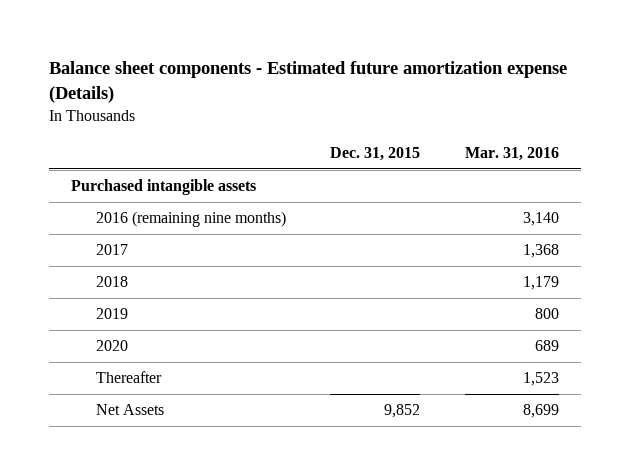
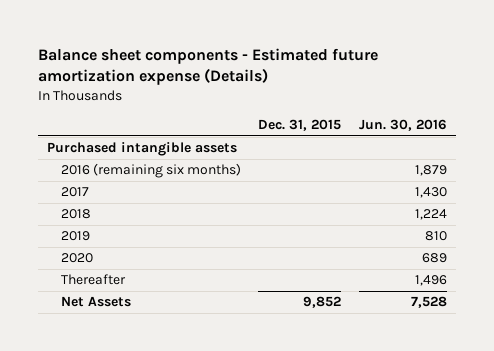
- | Dec. 31, 2015 | Mar. 31, 2016
+ | Dec. 31, 2015 | Jun. 30, 2016
- 2016 (remaining nine months) | | 3,140
+ 2016 (remaining six months) | | 1,879

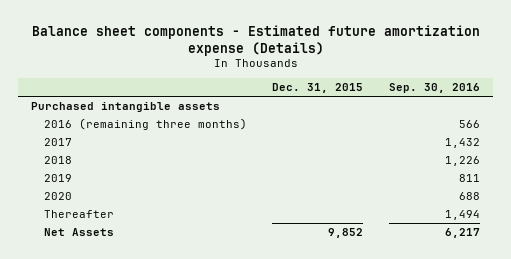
- | Dec. 31, 2015 | Jun. 30, 2016
+ | Dec. 31, 2015 | Sep. 30, 2016
- 2016 (remaining six months) | | 1,879
+ 2016 (remaining three months) | | 566

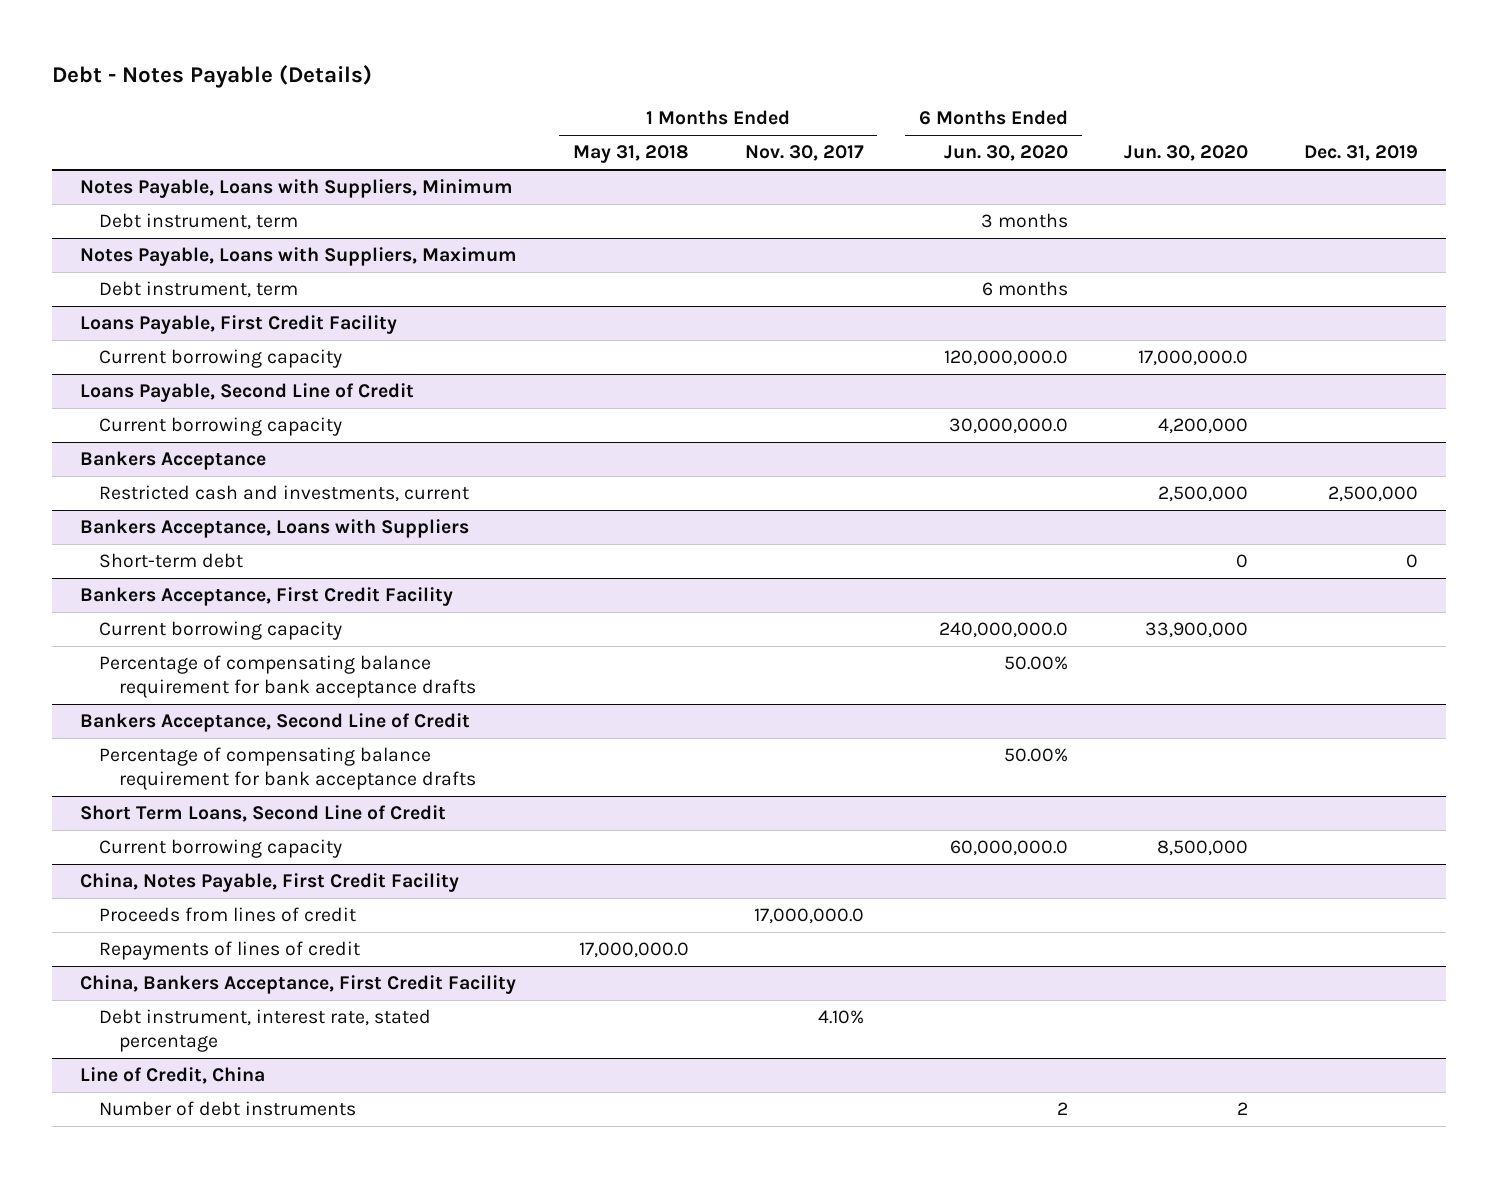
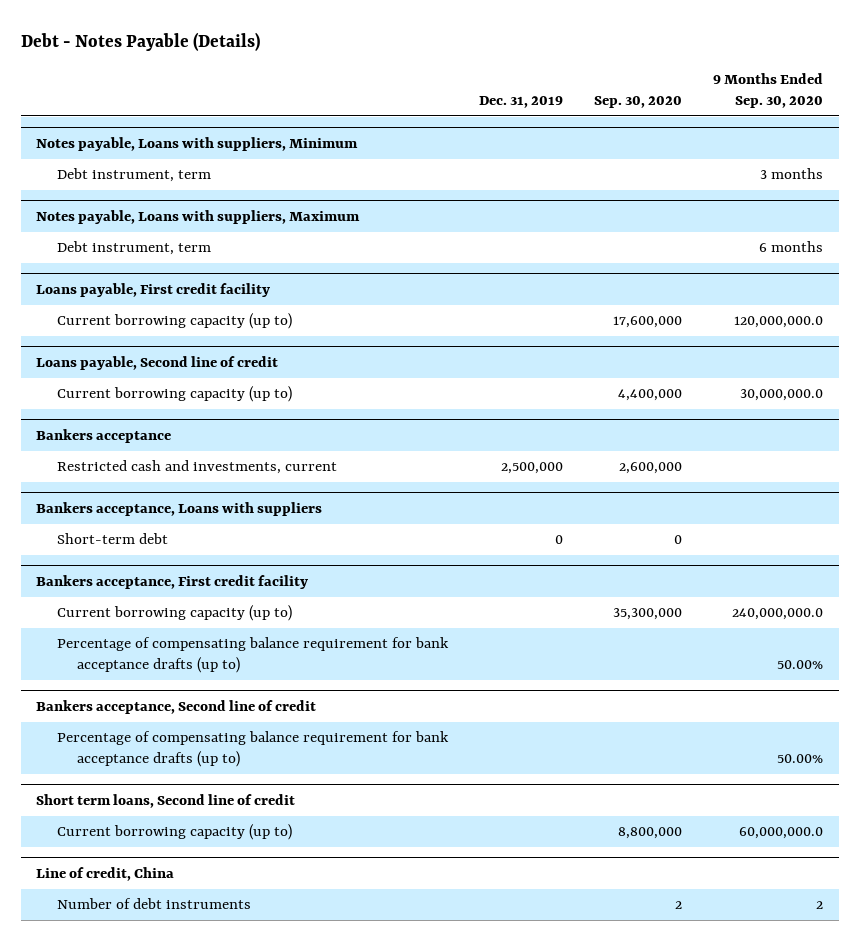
- | 1 Months Ended May 31, 2018 | 1 Months Ended Nov. 30, 2017 | 6 Months Ended Jun. 30, 2020 | Jun. 30, 2020 | Dec. 31, 2019
+ | Dec. 31, 2019 | Sep. 30, 2020 | 9 Months Ended Sep. 30, 2020
- Notes Payable, Loans with Suppliers, Minimum
+ Notes payable, Loans with suppliers, Minimum
- Notes Payable, Loans with Suppliers, Maximum
+ Notes payable, Loans with suppliers, Maximum
- Loans Payable, First Credit Facility
- Current borrowing capacity | | | 120,000,000.0 | 17,000,000.0 |
- Loans Payable, Second Line of Credit
- Current borrowing capacity | | | 30,000,000.0 | 4,200,000 |
- Bankers Acceptance
+ Loans payable, First credit facility
+ Current borrowing capacity (up to) | | 17,600,000 | 120,000,000.0
+ Loans payable, Second line of credit
+ Current borrowing capacity (up to) | | 4,400,000 | 30,000,000.0
+ Bankers acceptance
- Bankers Acceptance, Loans with Suppliers
+ Bankers acceptance, Loans with suppliers
- Bankers Acceptance, First Credit Facility
- Current borrowing capacity | | | 240,000,000.0 | 33,900,000 |
- Percentage of compensating balance requirement for bank acceptance drafts | | | 50.00% | |
- Bankers Acceptance, Second Line of Credit
- Percentage of compensating balance requirement for bank acceptance drafts | | | 50.00% | |
- Short Term Loans, Second Line of Credit
- Current borrowing capacity | | | 60,000,000.0 | 8,500,000 |
- China, Notes Payable, First Credit Facility
- Proceeds from lines of credit | | 17,000,000.0 | | |
- Repayments of lines of credit | 17,000,000.0 | | | |
- China, Bankers Acceptance, First Credit Facility
- Debt instrument, interest rate, stated percentage | | 4.10% | | |
- Line of Credit, China
+ Bankers acceptance, First credit facility
+ Current borrowing capacity (up to) | | 35,300,000 | 240,000,000.0
+ Percentage of compensating balance requirement for bank acceptance drafts (up to) | | | 50.00%
+ Bankers acceptance, Second line of credit
+ Percentage of compensating balance requirement for bank acceptance drafts (up to) | | | 50.00%
+ Short term loans, Second line of credit
+ Current borrowing capacity (up to) | | 8,800,000 | 60,000,000.0
+ Line of credit, China

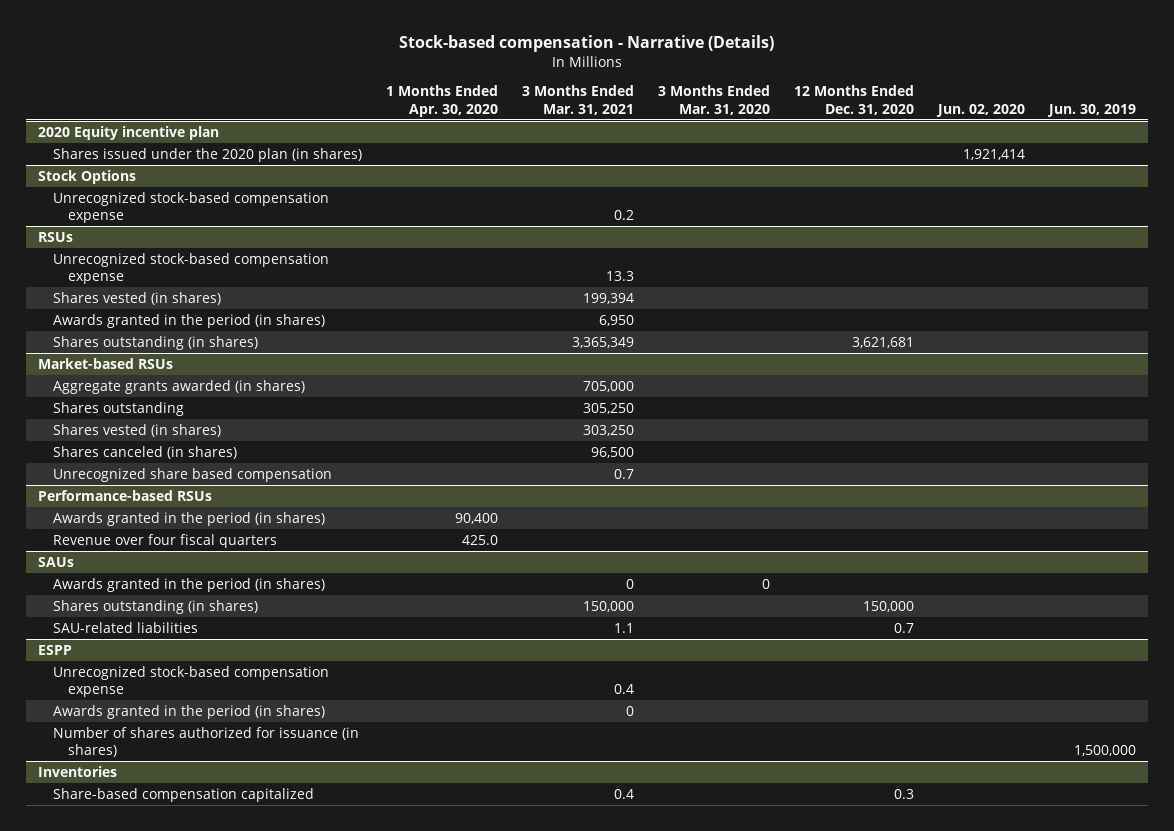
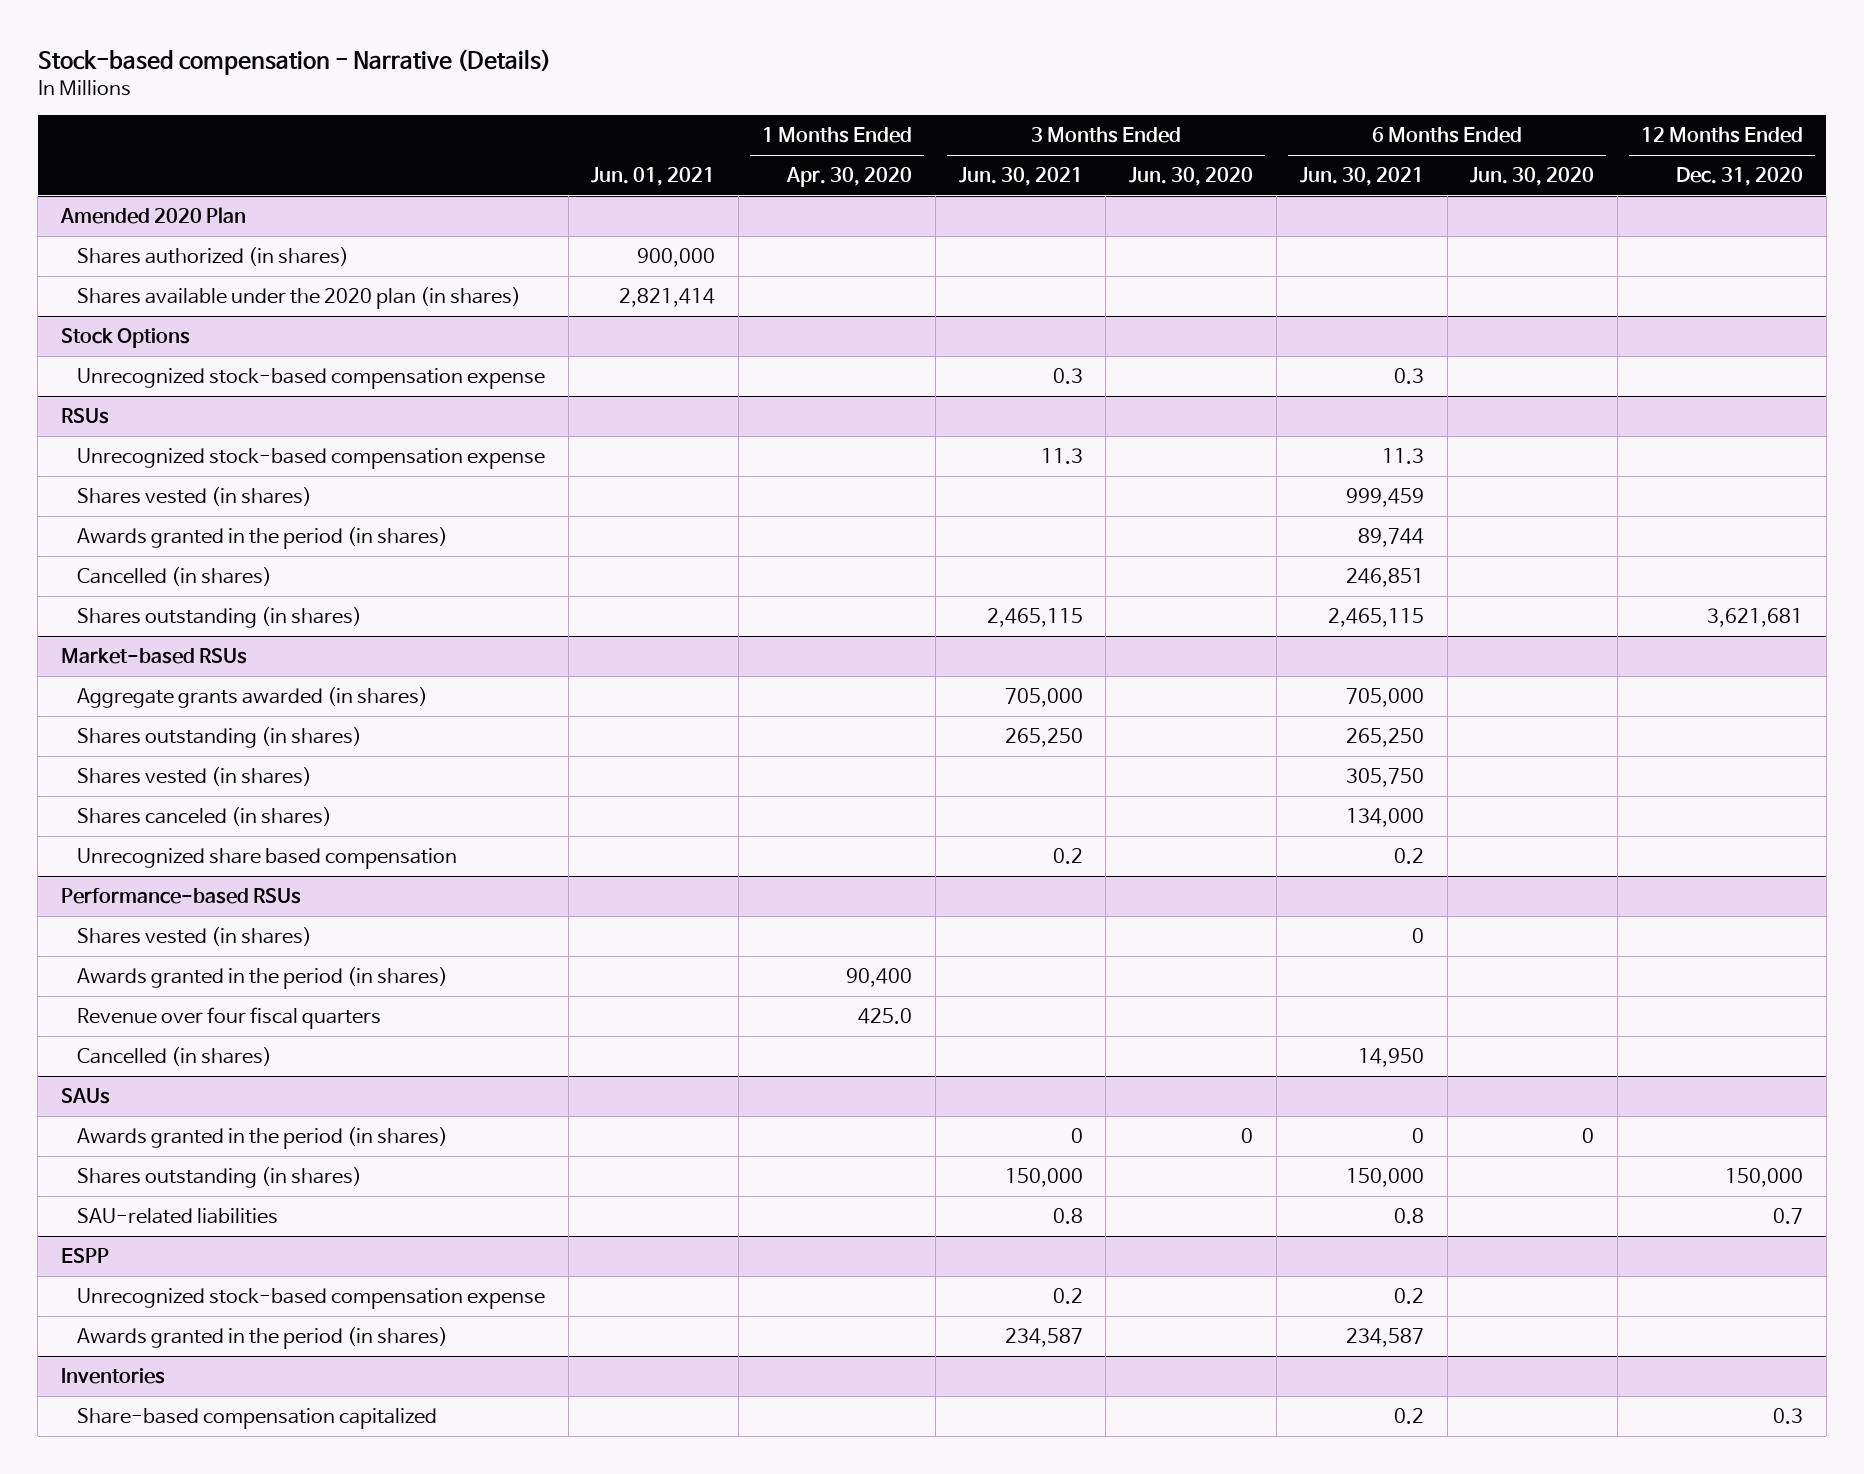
- | 1 Months Ended Apr. 30, 2020 | 3 Months Ended Mar. 31, 2021 | 3 Months Ended Mar. 31, 2020 | 12 Months Ended Dec. 31, 2020 | Jun. 02, 2020 | Jun. 30, 2019
+ | Jun. 01, 2021 | 1 Months Ended Apr. 30, 2020 | 3 Months Ended Jun. 30, 2021 | 3 Months Ended Jun. 30, 2020 | 6 Months Ended Jun. 30, 2021 | 6 Months Ended Jun. 30, 2020 | 12 Months Ended Dec. 31, 2020
- 2020 Equity incentive plan
- Shares issued under the 2020 plan (in shares) | | | | | 1,921,414 |
+ Amended 2020 Plan
+ Shares authorized (in shares) | 900,000 | | | | | |
+ Shares available under the 2020 plan (in shares) | 2,821,414 | | | | | |
@ RSUs
+ Cancelled (in shares) | | | | | 246,851 | |
@ Market-based RSUs
- Shares outstanding | | 305,250 | | | |
+ Shares outstanding (in shares) | | | 265,250 | | 265,250 | |
@ Performance-based RSUs
+ Shares vested (in shares) | | | | | 0 | |
+ Cancelled (in shares) | | | | | 14,950 | |
@ ESPP
- Number of shares authorized for issuance (in shares) | | | | | | 1,500,000

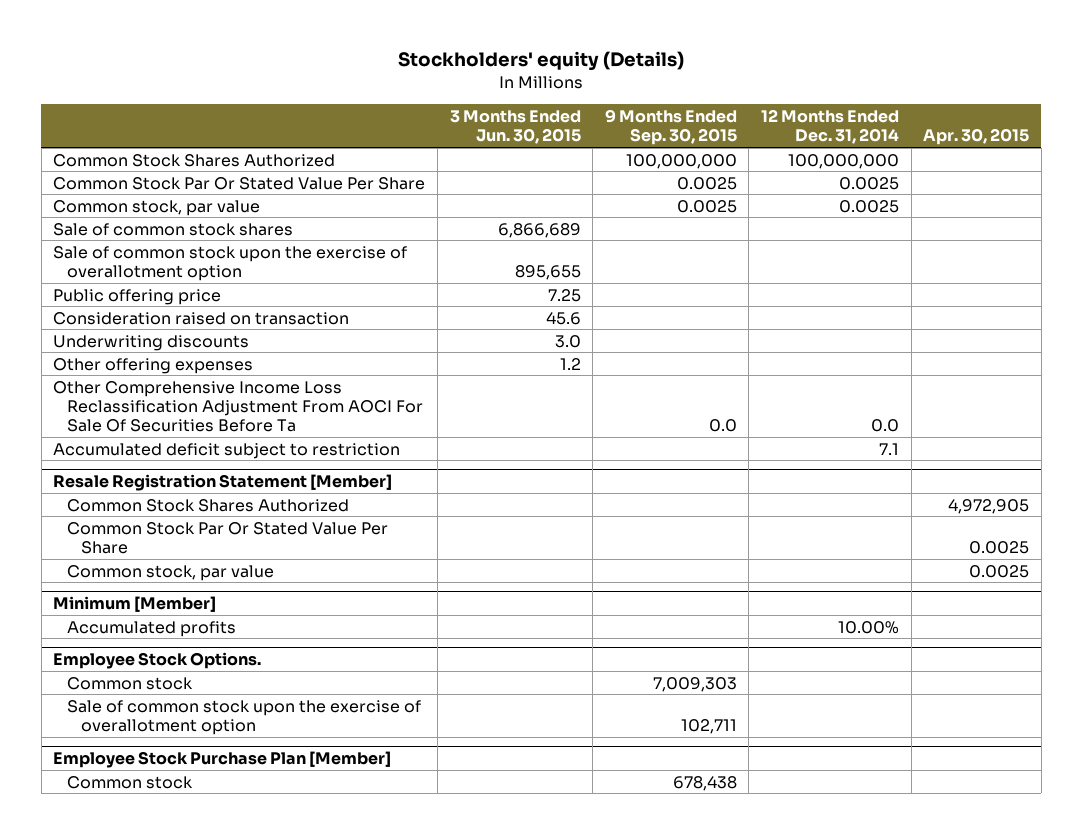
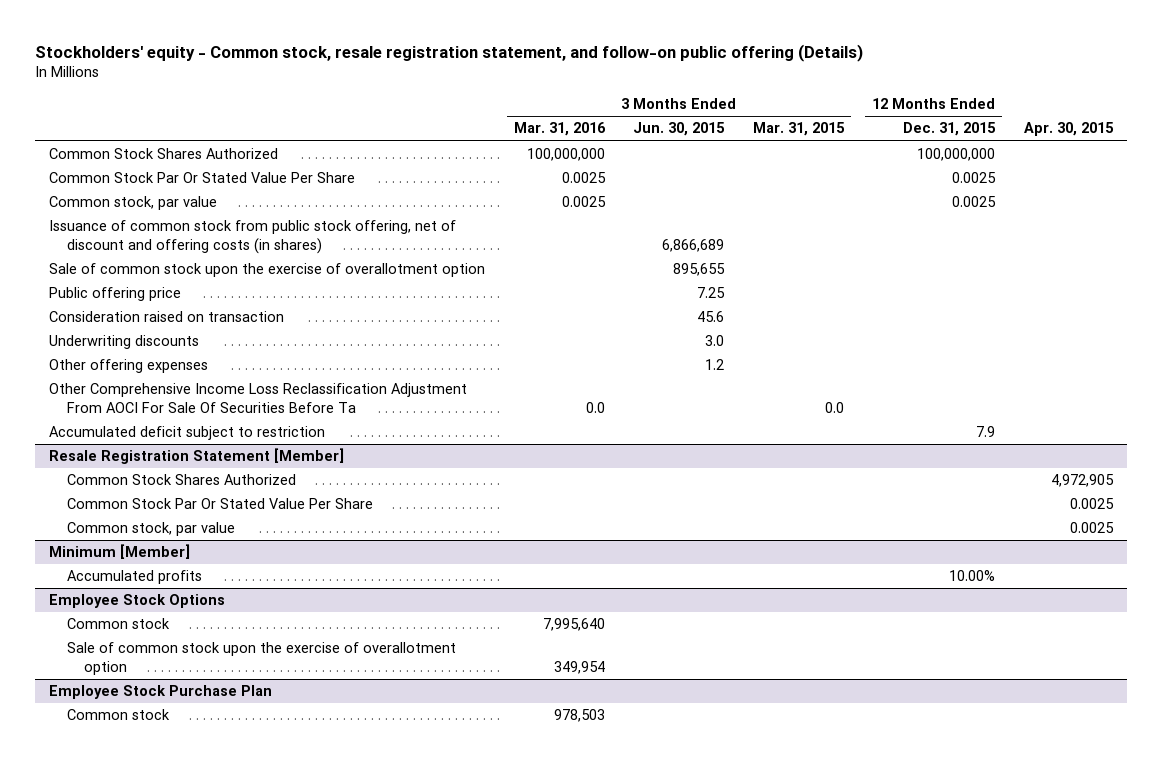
- Stockholders' equity (Details)
+ Stockholders' equity - Common stock, resale registration statement, and follow-on public offering (Details)
- | 3 Months Ended Jun. 30, 2015 | 9 Months Ended Sep. 30, 2015 | 12 Months Ended Dec. 31, 2014 | Apr. 30, 2015
+ | 3 Months Ended Mar. 31, 2016 | 3 Months Ended Jun. 30, 2015 | 3 Months Ended Mar. 31, 2015 | 12 Months Ended Dec. 31, 2015 | Apr. 30, 2015
- Sale of common stock shares | 6,866,689 | | |
+ Issuance of common stock from public stock offering, net of discount and offering costs (in shares) | | 6,866,689 | | |
- Employee Stock Options.
+ Employee Stock Options
- Employee Stock Purchase Plan [Member]
+ Employee Stock Purchase Plan

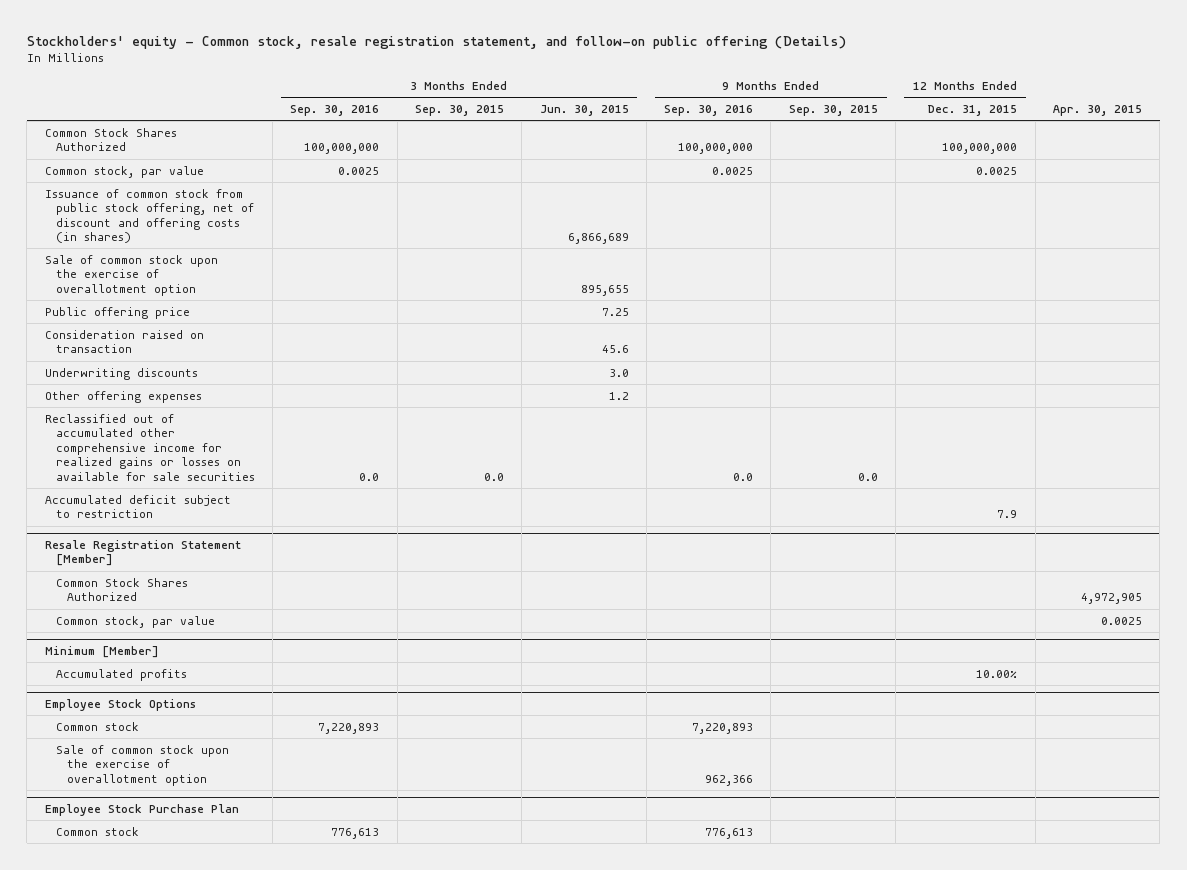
- | 3 Months Ended Mar. 31, 2016 | 3 Months Ended Jun. 30, 2015 | 3 Months Ended Mar. 31, 2015 | 12 Months Ended Dec. 31, 2015 | Apr. 30, 2015
+ | 3 Months Ended Sep. 30, 2016 | 3 Months Ended Sep. 30, 2015 | 3 Months Ended Jun. 30, 2015 | 9 Months Ended Sep. 30, 2016 | 9 Months Ended Sep. 30, 2015 | 12 Months Ended Dec. 31, 2015 | Apr. 30, 2015
- Common Stock Par Or Stated Value Per Share | 0.0025 | | | 0.0025 |
- Other Comprehensive Income Loss Reclassification Adjustment From AOCI For Sale Of Securities Before Ta | 0.0 | | 0.0 | |
+ Reclassified out of accumulated other comprehensive income for realized gains or losses on available for sale securities | 0.0 | 0.0 | | 0.0 | 0.0 | |
@ Resale Registration Statement [Member]
- Common Stock Par Or Stated Value Per Share | | | | | 0.0025

